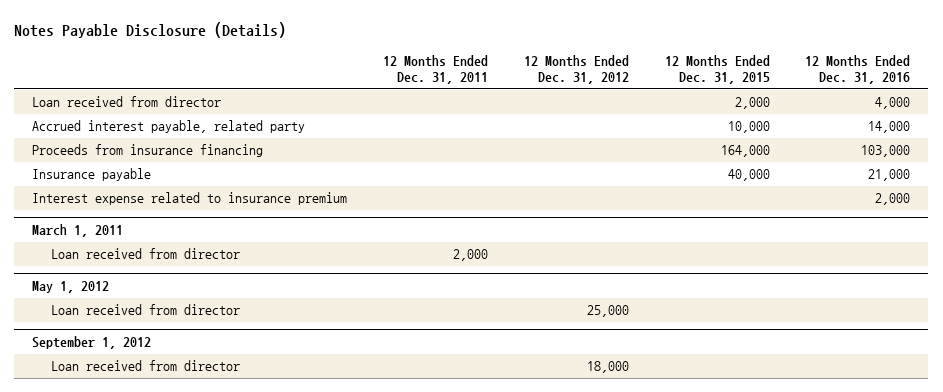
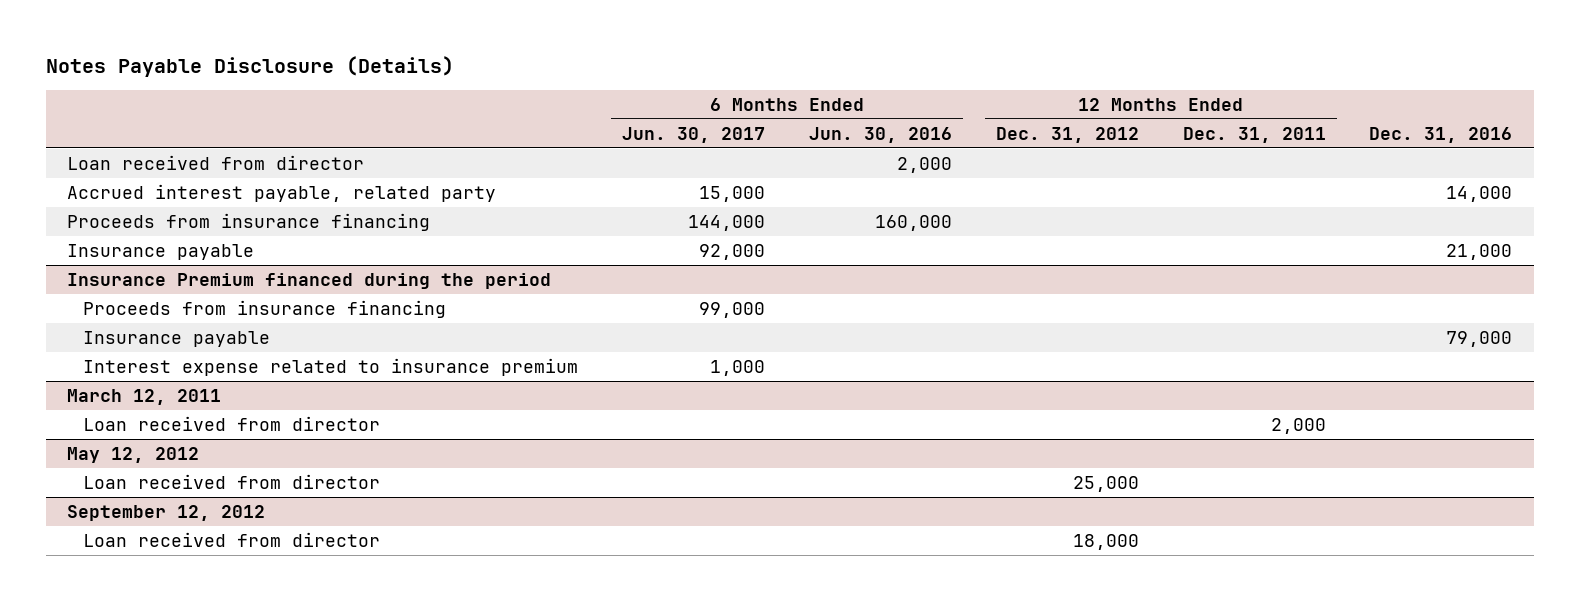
- | 12 Months Ended Dec. 31, 2011 | 12 Months Ended Dec. 31, 2012 | 12 Months Ended Dec. 31, 2015 | 12 Months Ended Dec. 31, 2016
+ | 6 Months Ended Jun. 30, 2017 | 6 Months Ended Jun. 30, 2016 | 12 Months Ended Dec. 31, 2012 | 12 Months Ended Dec. 31, 2011 | Dec. 31, 2016
- Interest expense related to insurance premium | | | | 2,000
- March 1, 2011
+ Insurance Premium financed during the period
+ Proceeds from insurance financing | 99,000 | | | |
+ Insurance payable | | | | | 79,000
+ Interest expense related to insurance premium | 1,000 | | | |
+ March 12, 2011
- May 1, 2012
+ May 12, 2012
- September 1, 2012
+ September 12, 2012

